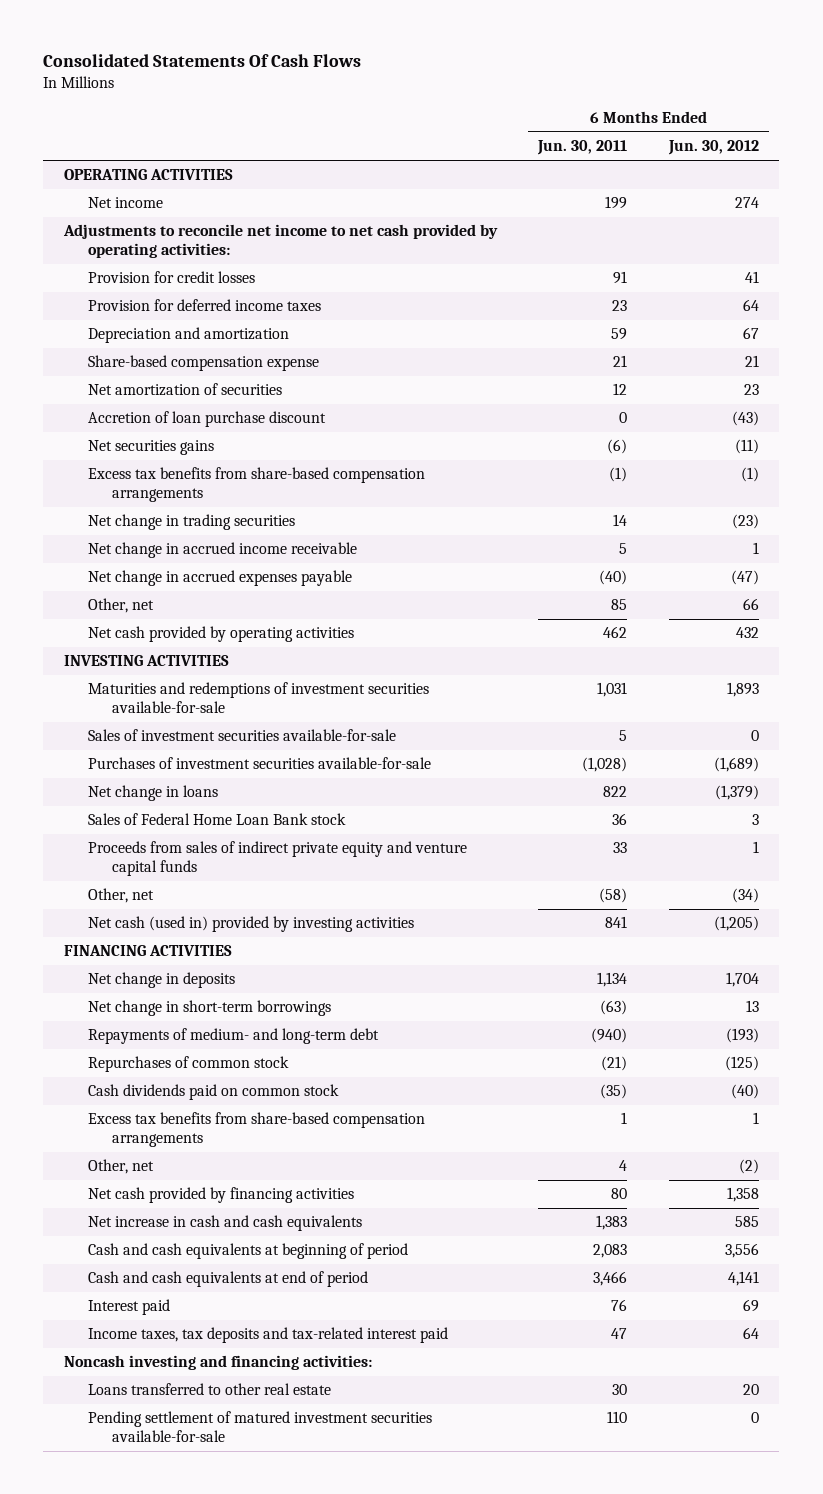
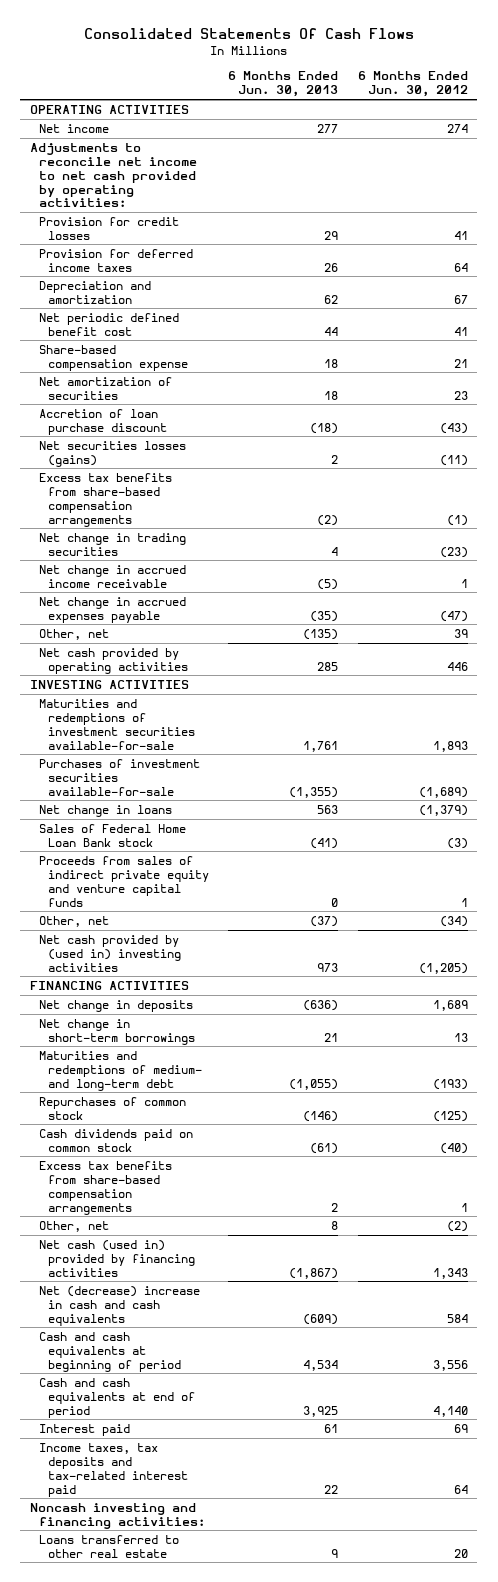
- | 6 Months Ended Jun. 30, 2011 | 6 Months Ended Jun. 30, 2012
+ | 6 Months Ended Jun. 30, 2013 | 6 Months Ended Jun. 30, 2012
+ Net periodic defined benefit cost | 44 | 41
- Net securities gains | (6) | (11)
+ Net securities losses (gains) | 2 | (11)
- Other, net | 85 | 66
- Net cash provided by operating activities | 462 | 432
+ Other, net | (135) | 39
+ Net cash provided by operating activities | 285 | 446
- Sales of investment securities available-for-sale | 5 | 0
- Sales of Federal Home Loan Bank stock | 36 | 3
+ Sales of Federal Home Loan Bank stock | (41) | (3)
- Net cash (used in) provided by investing activities | 841 | (1,205)
+ Net cash provided by (used in) investing activities | 973 | (1,205)
- Net change in deposits | 1,134 | 1,704
+ Net change in deposits | (636) | 1,689
- Repayments of medium- and long-term debt | (940) | (193)
+ Maturities and redemptions of medium- and long-term debt | (1,055) | (193)
- Net cash provided by financing activities | 80 | 1,358
- Net increase in cash and cash equivalents | 1,383 | 585
+ Net cash (used in) provided by financing activities | (1,867) | 1,343
+ Net (decrease) increase in cash and cash equivalents | (609) | 584
- Cash and cash equivalents at end of period | 3,466 | 4,141
+ Cash and cash equivalents at end of period | 3,925 | 4,140
- Pending settlement of matured investment securities available-for-sale | 110 | 0

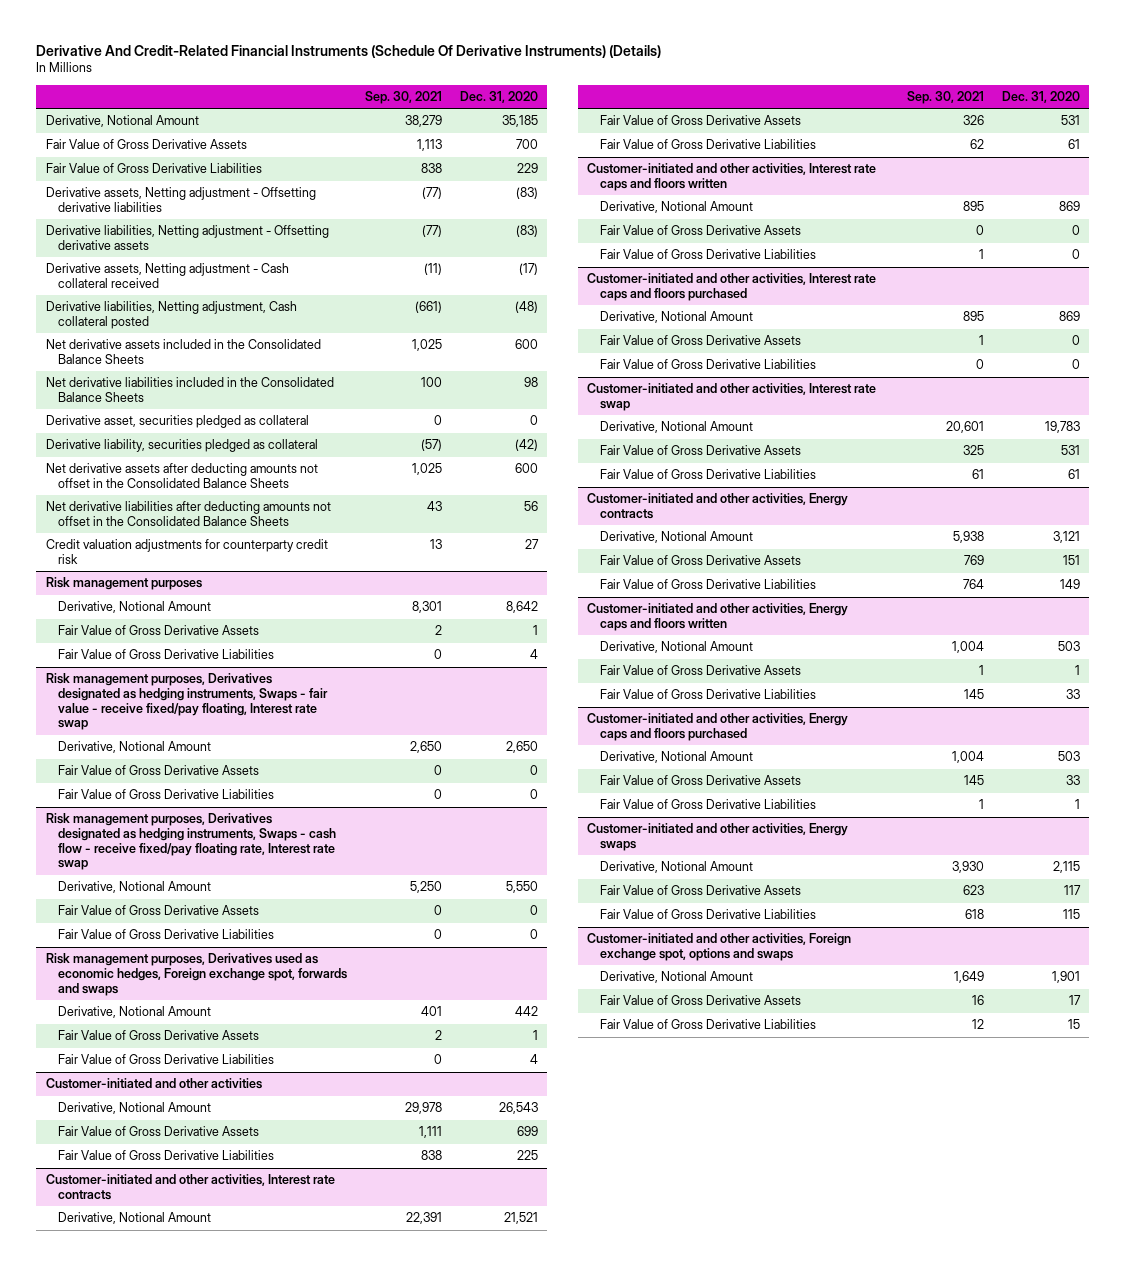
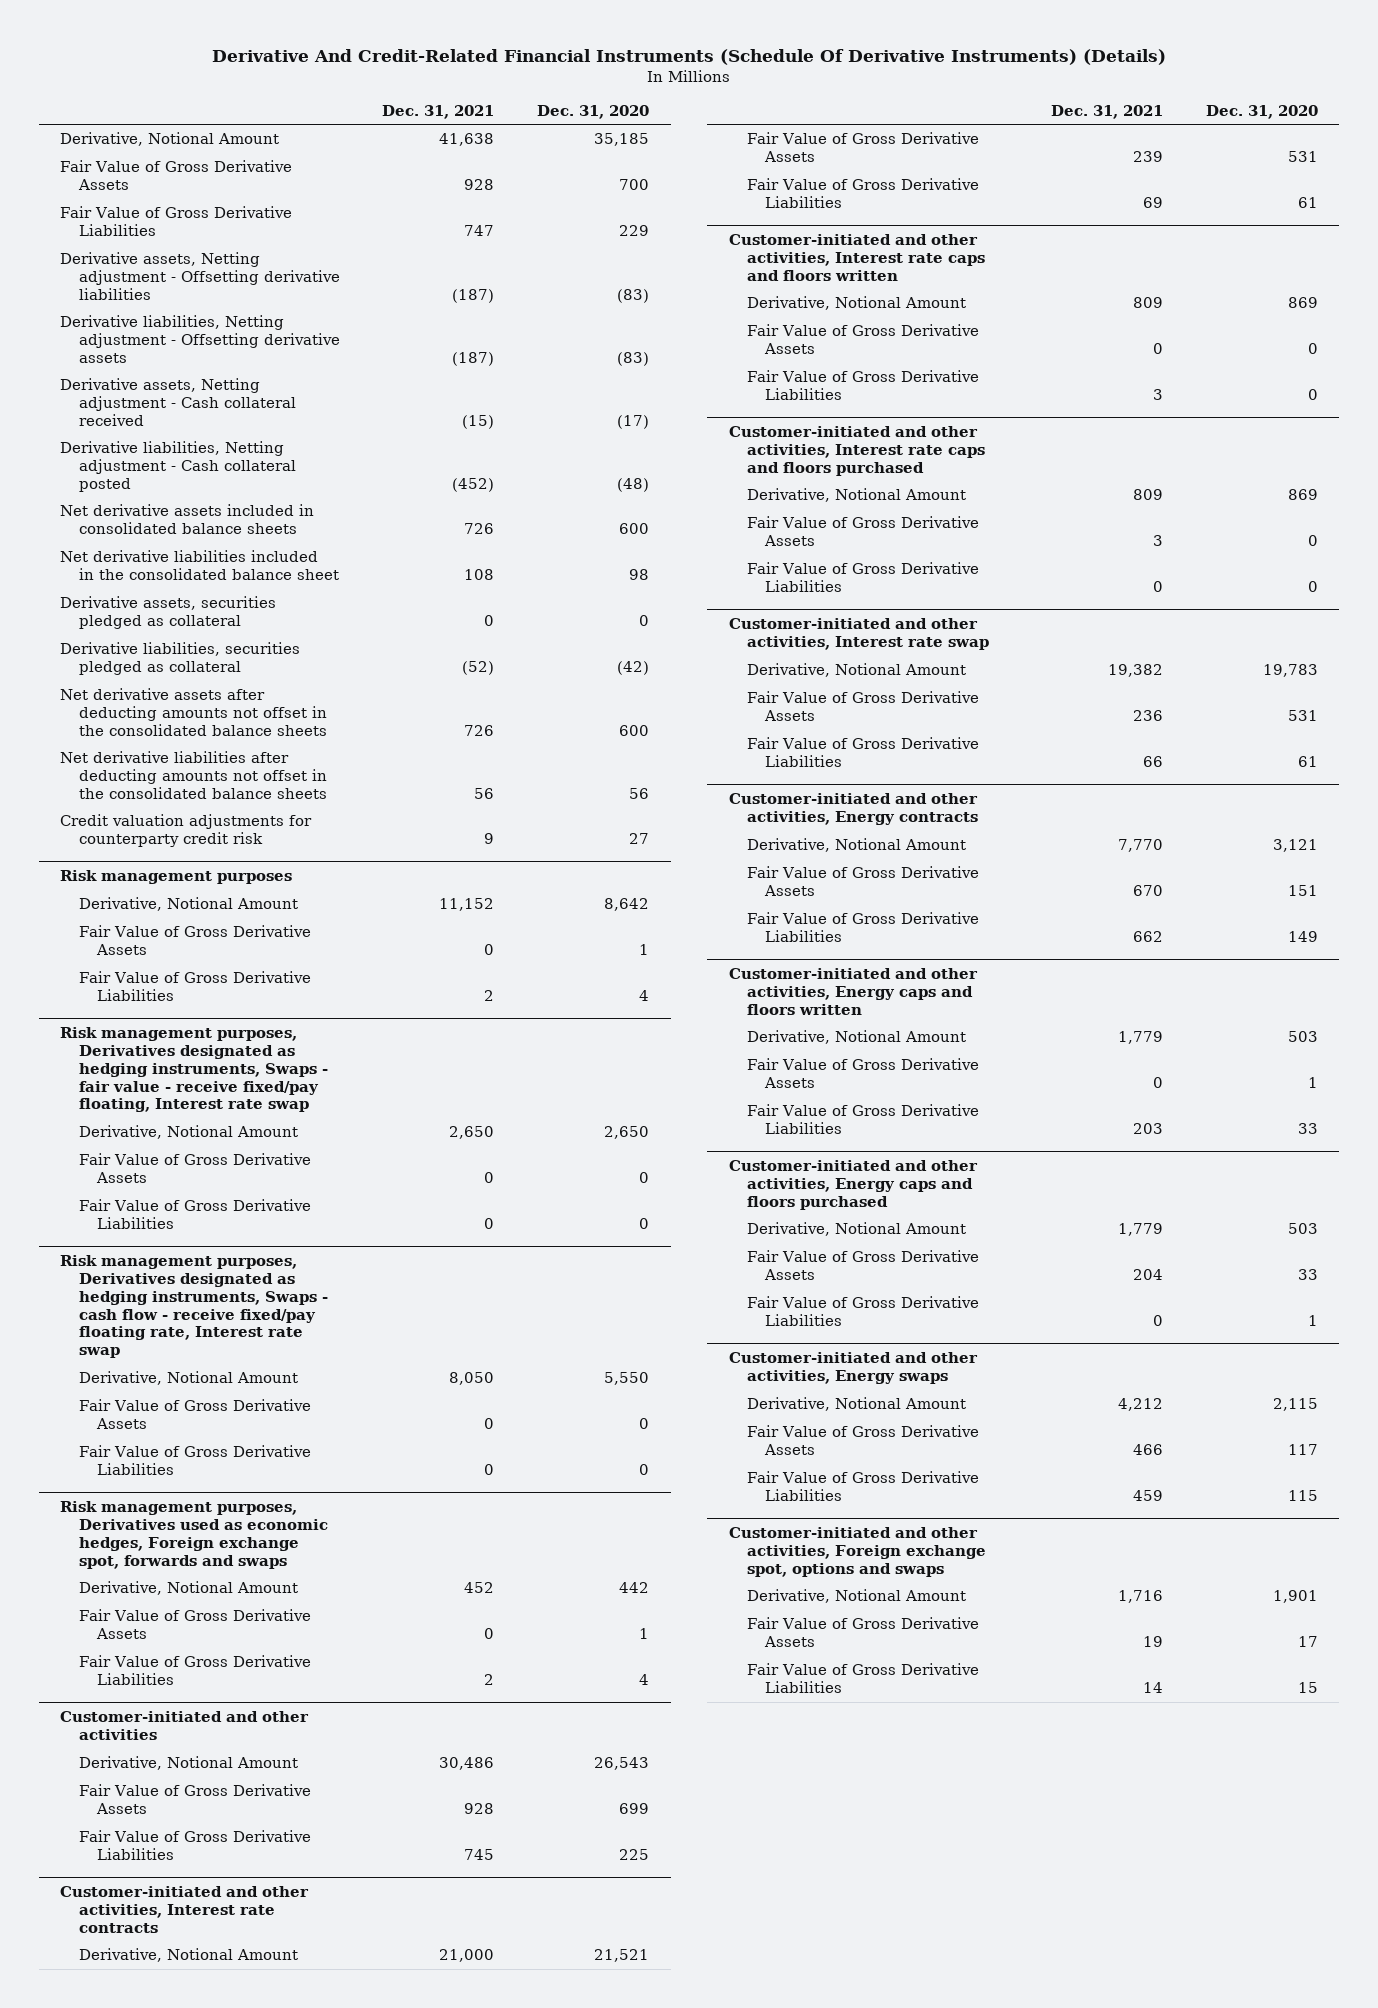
- | Sep. 30, 2021 | Dec. 31, 2020
+ | Dec. 31, 2021 | Dec. 31, 2020
- Derivative liabilities, Netting adjustment, Cash collateral posted | (661) | (48)
- Net derivative assets included in the Consolidated Balance Sheets | 1,025 | 600
- Net derivative liabilities included in the Consolidated Balance Sheets | 100 | 98
- Derivative asset, securities pledged as collateral | 0 | 0
- Derivative liability, securities pledged as collateral | (57) | (42)
- Net derivative assets after deducting amounts not offset in the Consolidated Balance Sheets | 1,025 | 600
- Net derivative liabilities after deducting amounts not offset in the Consolidated Balance Sheets | 43 | 56
+ Derivative liabilities, Netting adjustment - Cash collateral posted | (452) | (48)
+ Net derivative assets included in consolidated balance sheets | 726 | 600
+ Net derivative liabilities included in the consolidated balance sheet | 108 | 98
+ Derivative assets, securities pledged as collateral | 0 | 0
+ Derivative liabilities, securities pledged as collateral | (52) | (42)
+ Net derivative assets after deducting amounts not offset in the consolidated balance sheets | 726 | 600
+ Net derivative liabilities after deducting amounts not offset in the consolidated balance sheets | 56 | 56

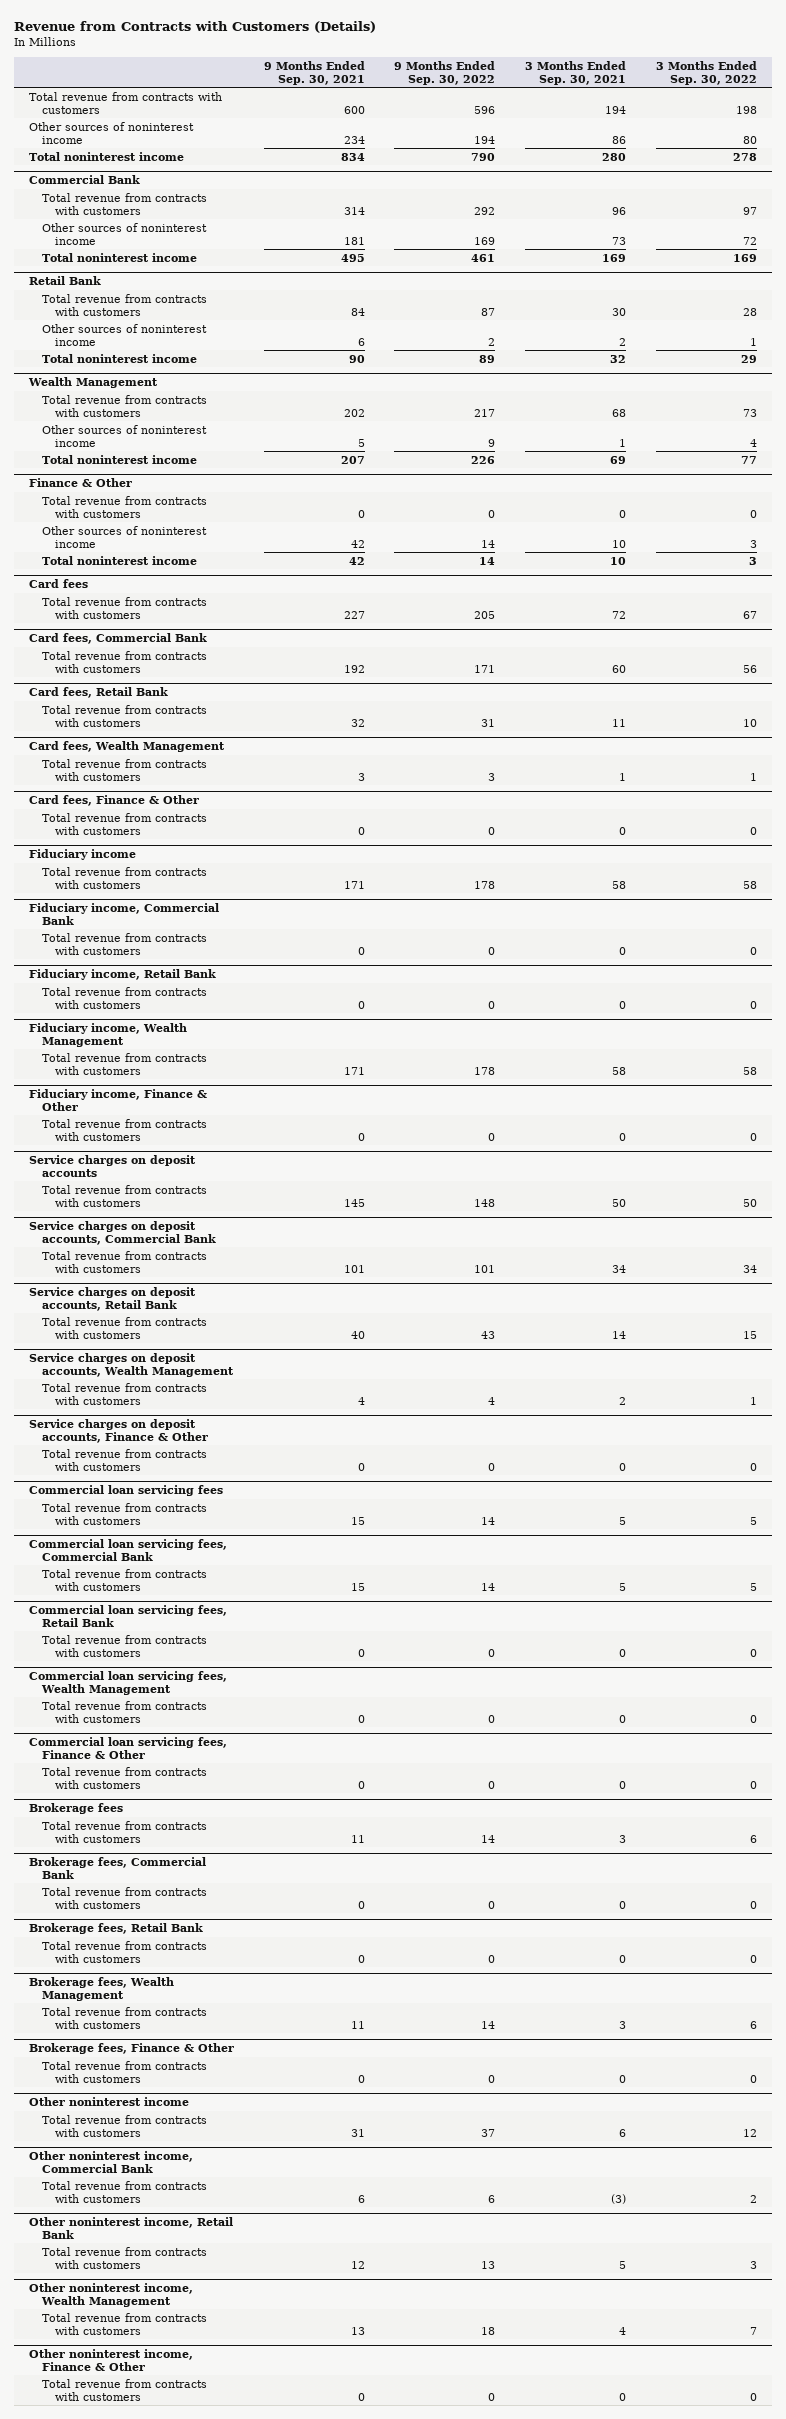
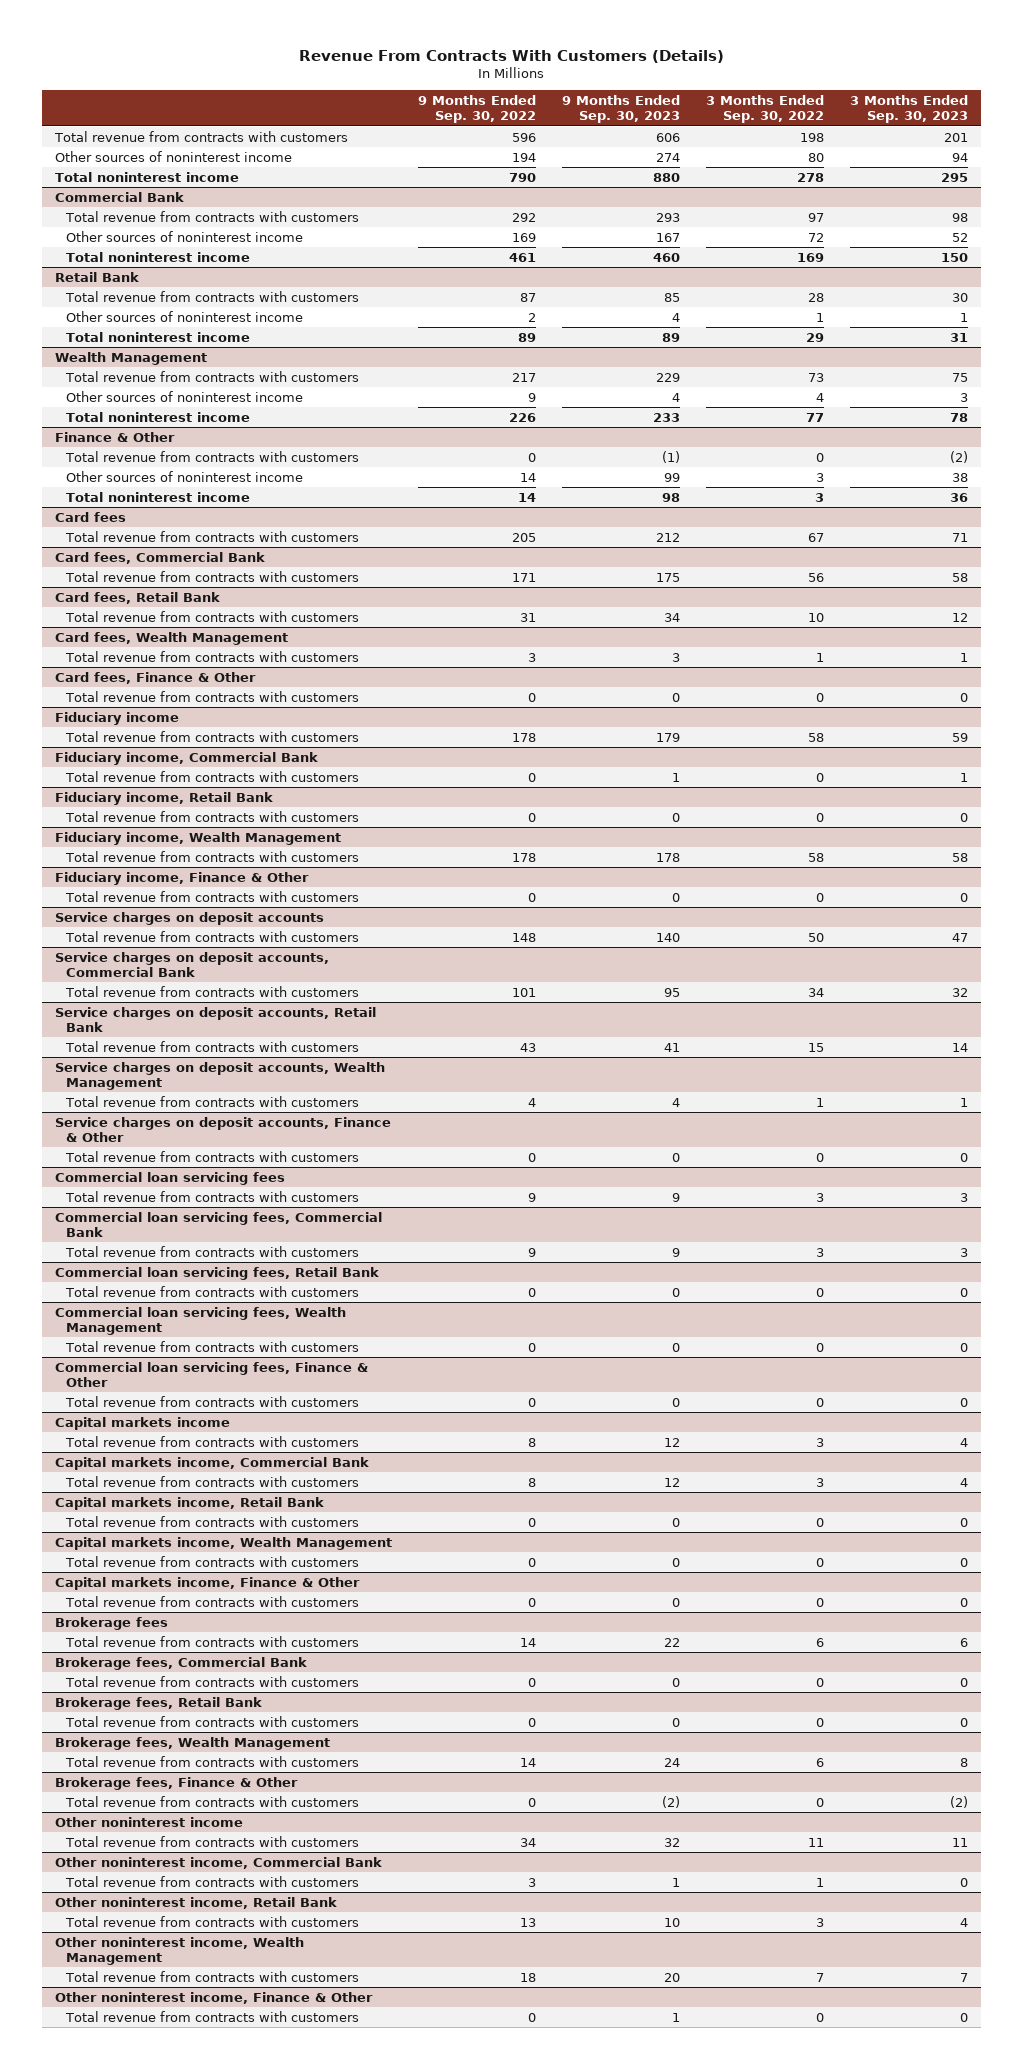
- Revenue from Contracts with Customers (Details)
+ Revenue From Contracts With Customers (Details)
- | 9 Months Ended Sep. 30, 2021 | 9 Months Ended Sep. 30, 2022 | 3 Months Ended Sep. 30, 2021 | 3 Months Ended Sep. 30, 2022
+ | 9 Months Ended Sep. 30, 2022 | 9 Months Ended Sep. 30, 2023 | 3 Months Ended Sep. 30, 2022 | 3 Months Ended Sep. 30, 2023
@ Commercial loan servicing fees
- Total revenue from contracts with customers | 15 | 14 | 5 | 5
+ Total revenue from contracts with customers | 9 | 9 | 3 | 3
@ Commercial loan servicing fees, Commercial Bank
- Total revenue from contracts with customers | 15 | 14 | 5 | 5
+ Total revenue from contracts with customers | 9 | 9 | 3 | 3
+ Capital markets income
+ Total revenue from contracts with customers | 8 | 12 | 3 | 4
+ Capital markets income, Commercial Bank
+ Total revenue from contracts with customers | 8 | 12 | 3 | 4
+ Capital markets income, Retail Bank
+ Total revenue from contracts with customers | 0 | 0 | 0 | 0
+ Capital markets income, Wealth Management
+ Total revenue from contracts with customers | 0 | 0 | 0 | 0
+ Capital markets income, Finance & Other
+ Total revenue from contracts with customers | 0 | 0 | 0 | 0
@ Other noninterest income
- Total revenue from contracts with customers | 31 | 37 | 6 | 12
+ Total revenue from contracts with customers | 34 | 32 | 11 | 11
@ Other noninterest income, Commercial Bank
- Total revenue from contracts with customers | 6 | 6 | (3) | 2
+ Total revenue from contracts with customers | 3 | 1 | 1 | 0

